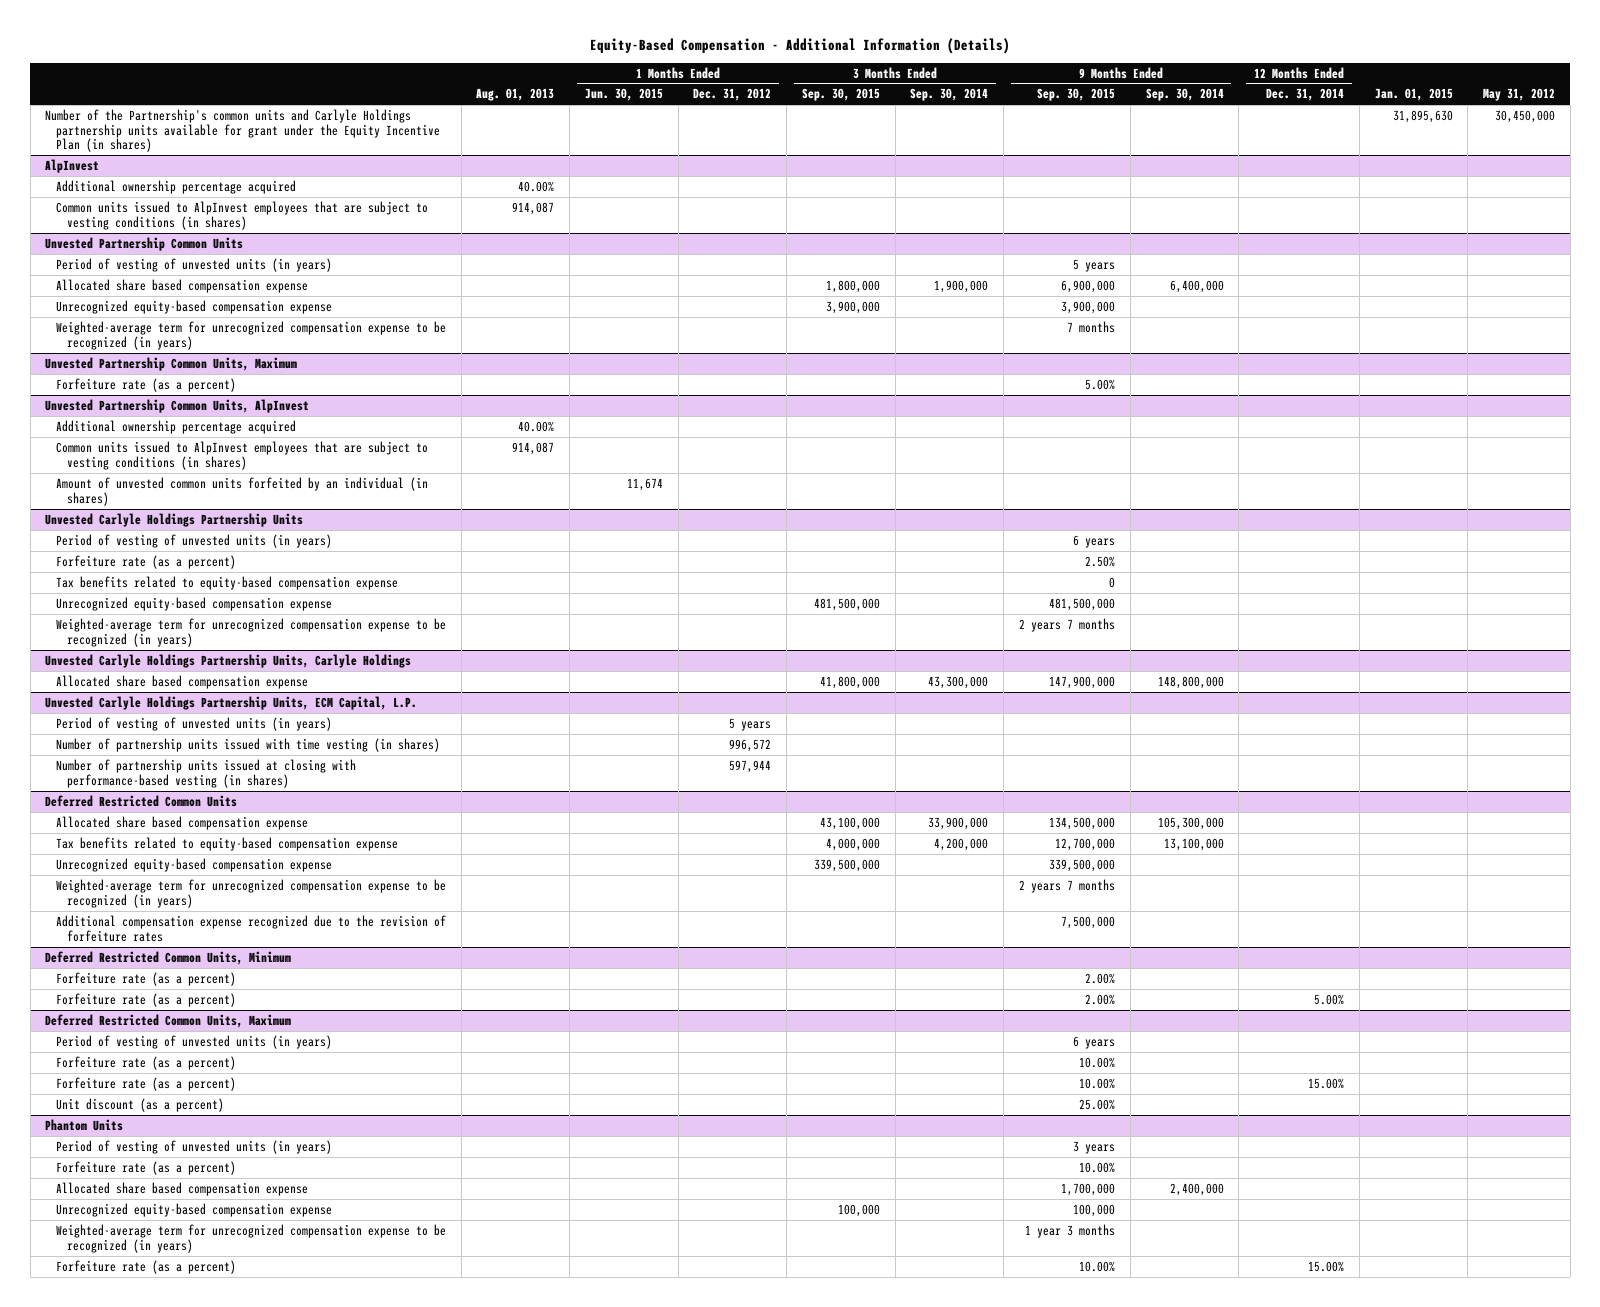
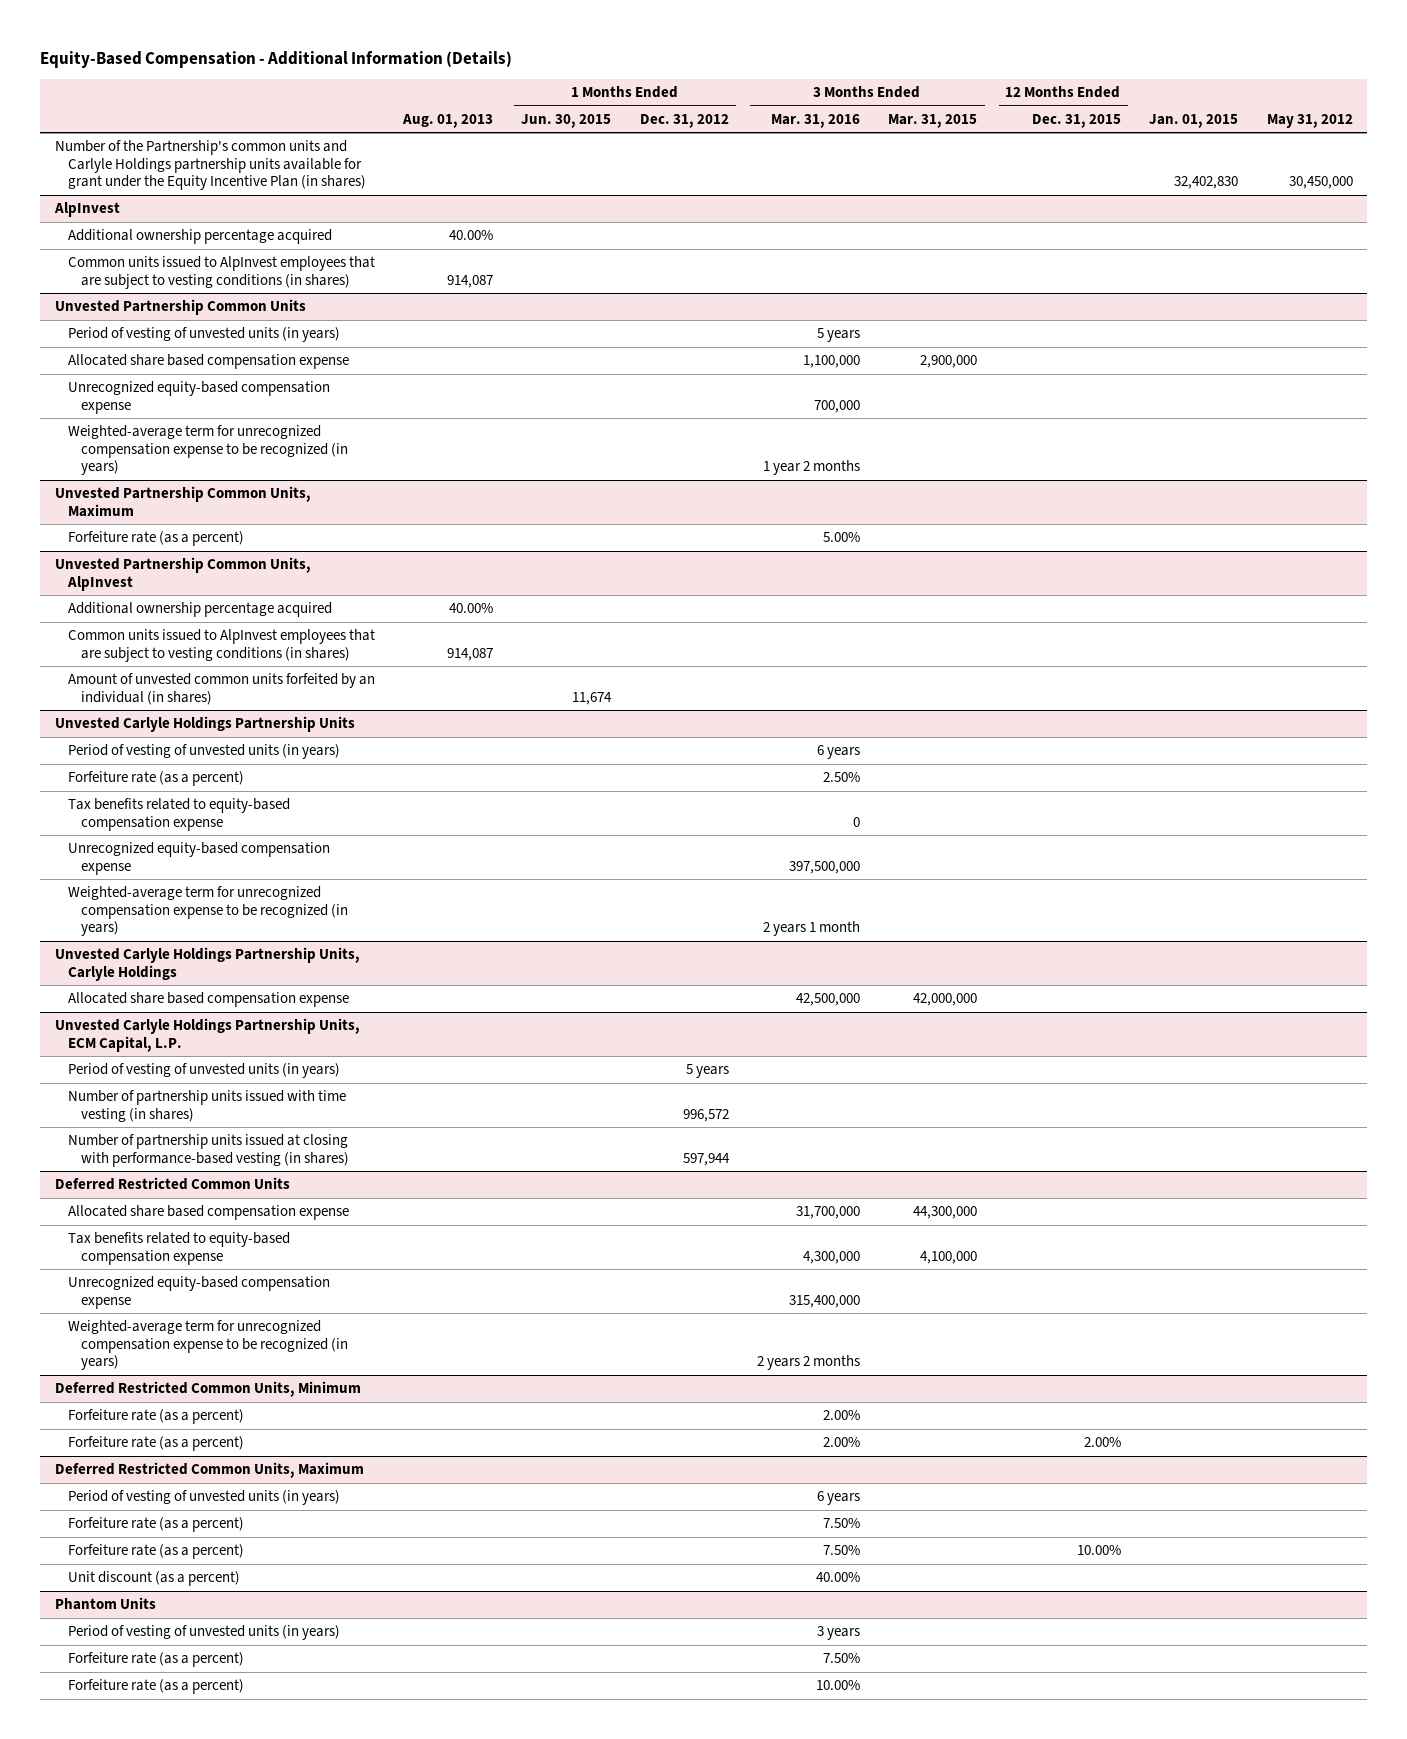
- | Aug. 01, 2013 | 1 Months Ended Jun. 30, 2015 | 1 Months Ended Dec. 31, 2012 | 3 Months Ended Sep. 30, 2015 | 3 Months Ended Sep. 30, 2014 | 9 Months Ended Sep. 30, 2015 | 9 Months Ended Sep. 30, 2014 | 12 Months Ended Dec. 31, 2014 | Jan. 01, 2015 | May 31, 2012
+ | Aug. 01, 2013 | 1 Months Ended Jun. 30, 2015 | 1 Months Ended Dec. 31, 2012 | 3 Months Ended Mar. 31, 2016 | 3 Months Ended Mar. 31, 2015 | 12 Months Ended Dec. 31, 2015 | Jan. 01, 2015 | May 31, 2012
- Number of the Partnership's common units and Carlyle Holdings partnership units available for grant under the Equity Incentive Plan (in shares) | | | | | | | | | 31,895,630 | 30,450,000
+ Number of the Partnership's common units and Carlyle Holdings partnership units available for grant under the Equity Incentive Plan (in shares) | | | | | | | 32,402,830 | 30,450,000
@ Deferred Restricted Common Units
- Additional compensation expense recognized due to the revision of forfeiture rates | | | | | | 7,500,000 | | | |
@ Phantom Units
- Allocated share based compensation expense | | | | | | 1,700,000 | 2,400,000 | | |
- Unrecognized equity-based compensation expense | | | | 100,000 | | 100,000 | | | |
- Weighted-average term for unrecognized compensation expense to be recognized (in years) | | | | | | 1 year 3 months | | | |

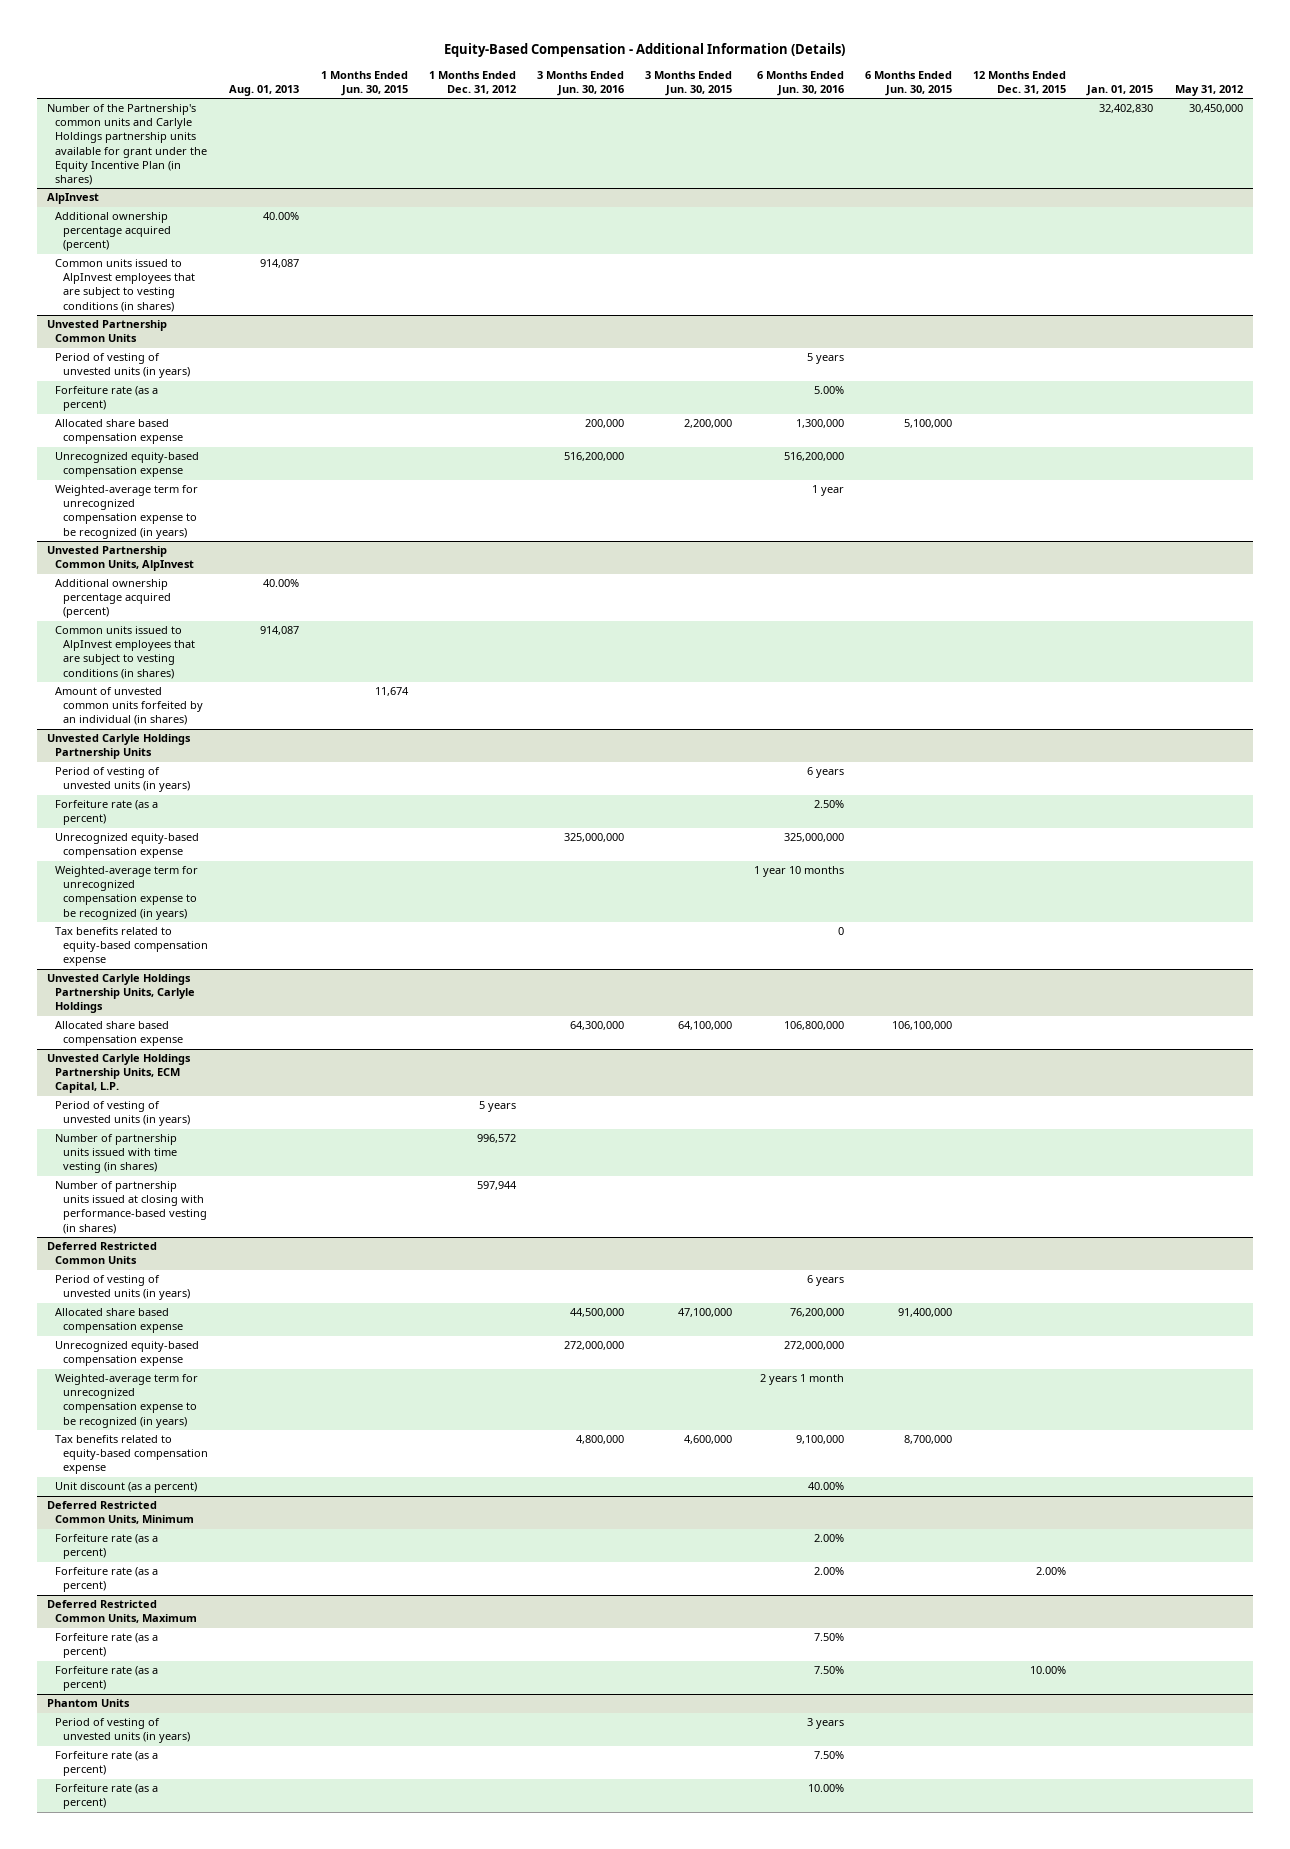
- | Aug. 01, 2013 | 1 Months Ended Jun. 30, 2015 | 1 Months Ended Dec. 31, 2012 | 3 Months Ended Mar. 31, 2016 | 3 Months Ended Mar. 31, 2015 | 12 Months Ended Dec. 31, 2015 | Jan. 01, 2015 | May 31, 2012
+ | Aug. 01, 2013 | 1 Months Ended Jun. 30, 2015 | 1 Months Ended Dec. 31, 2012 | 3 Months Ended Jun. 30, 2016 | 3 Months Ended Jun. 30, 2015 | 6 Months Ended Jun. 30, 2016 | 6 Months Ended Jun. 30, 2015 | 12 Months Ended Dec. 31, 2015 | Jan. 01, 2015 | May 31, 2012
@ AlpInvest
- Additional ownership percentage acquired | 40.00% | | | | | | |
+ Additional ownership percentage acquired (percent) | 40.00% | | | | | | | | |
@ Unvested Partnership Common Units
+ Forfeiture rate (as a percent) | | | | | | 5.00% | | | |
- Unvested Partnership Common Units, Maximum
- Forfeiture rate (as a percent) | | | | 5.00% | | | |
@ Unvested Partnership Common Units, AlpInvest
- Additional ownership percentage acquired | 40.00% | | | | | | |
+ Additional ownership percentage acquired (percent) | 40.00% | | | | | | | | |
@ Unvested Carlyle Holdings Partnership Units
moved down: Tax benefits related to equity-based compensation expense | | | | | | 0 | | | |
@ Deferred Restricted Common Units
+ Period of vesting of unvested units (in years) | | | | | | 6 years | | | |
moved down: Tax benefits related to equity-based compensation expense | | | | 4,800,000 | 4,600,000 | 9,100,000 | 8,700,000 | | |
+ Unit discount (as a percent) | | | | | | 40.00% | | | |
@ Deferred Restricted Common Units, Maximum
- Period of vesting of unvested units (in years) | | | | 6 years | | | |
- Unit discount (as a percent) | | | | 40.00% | | | |

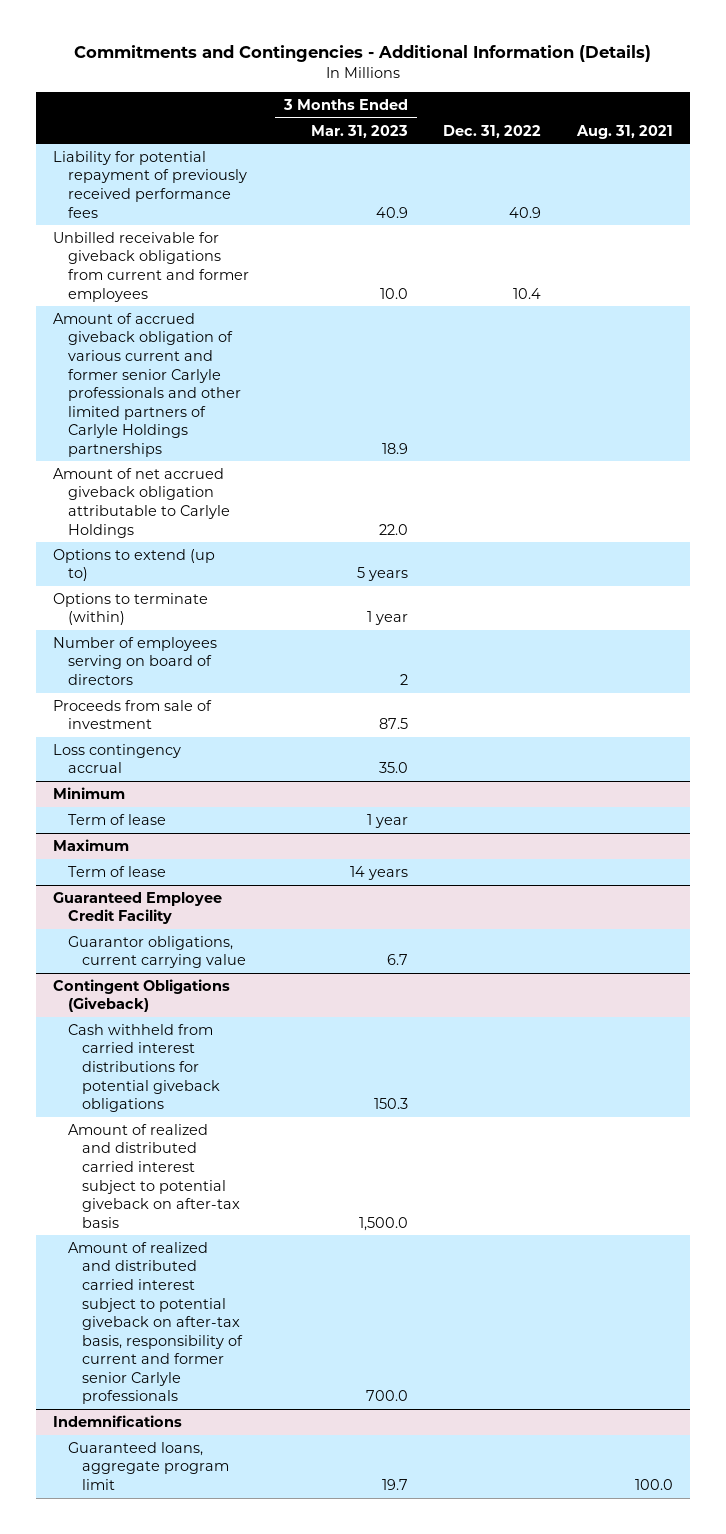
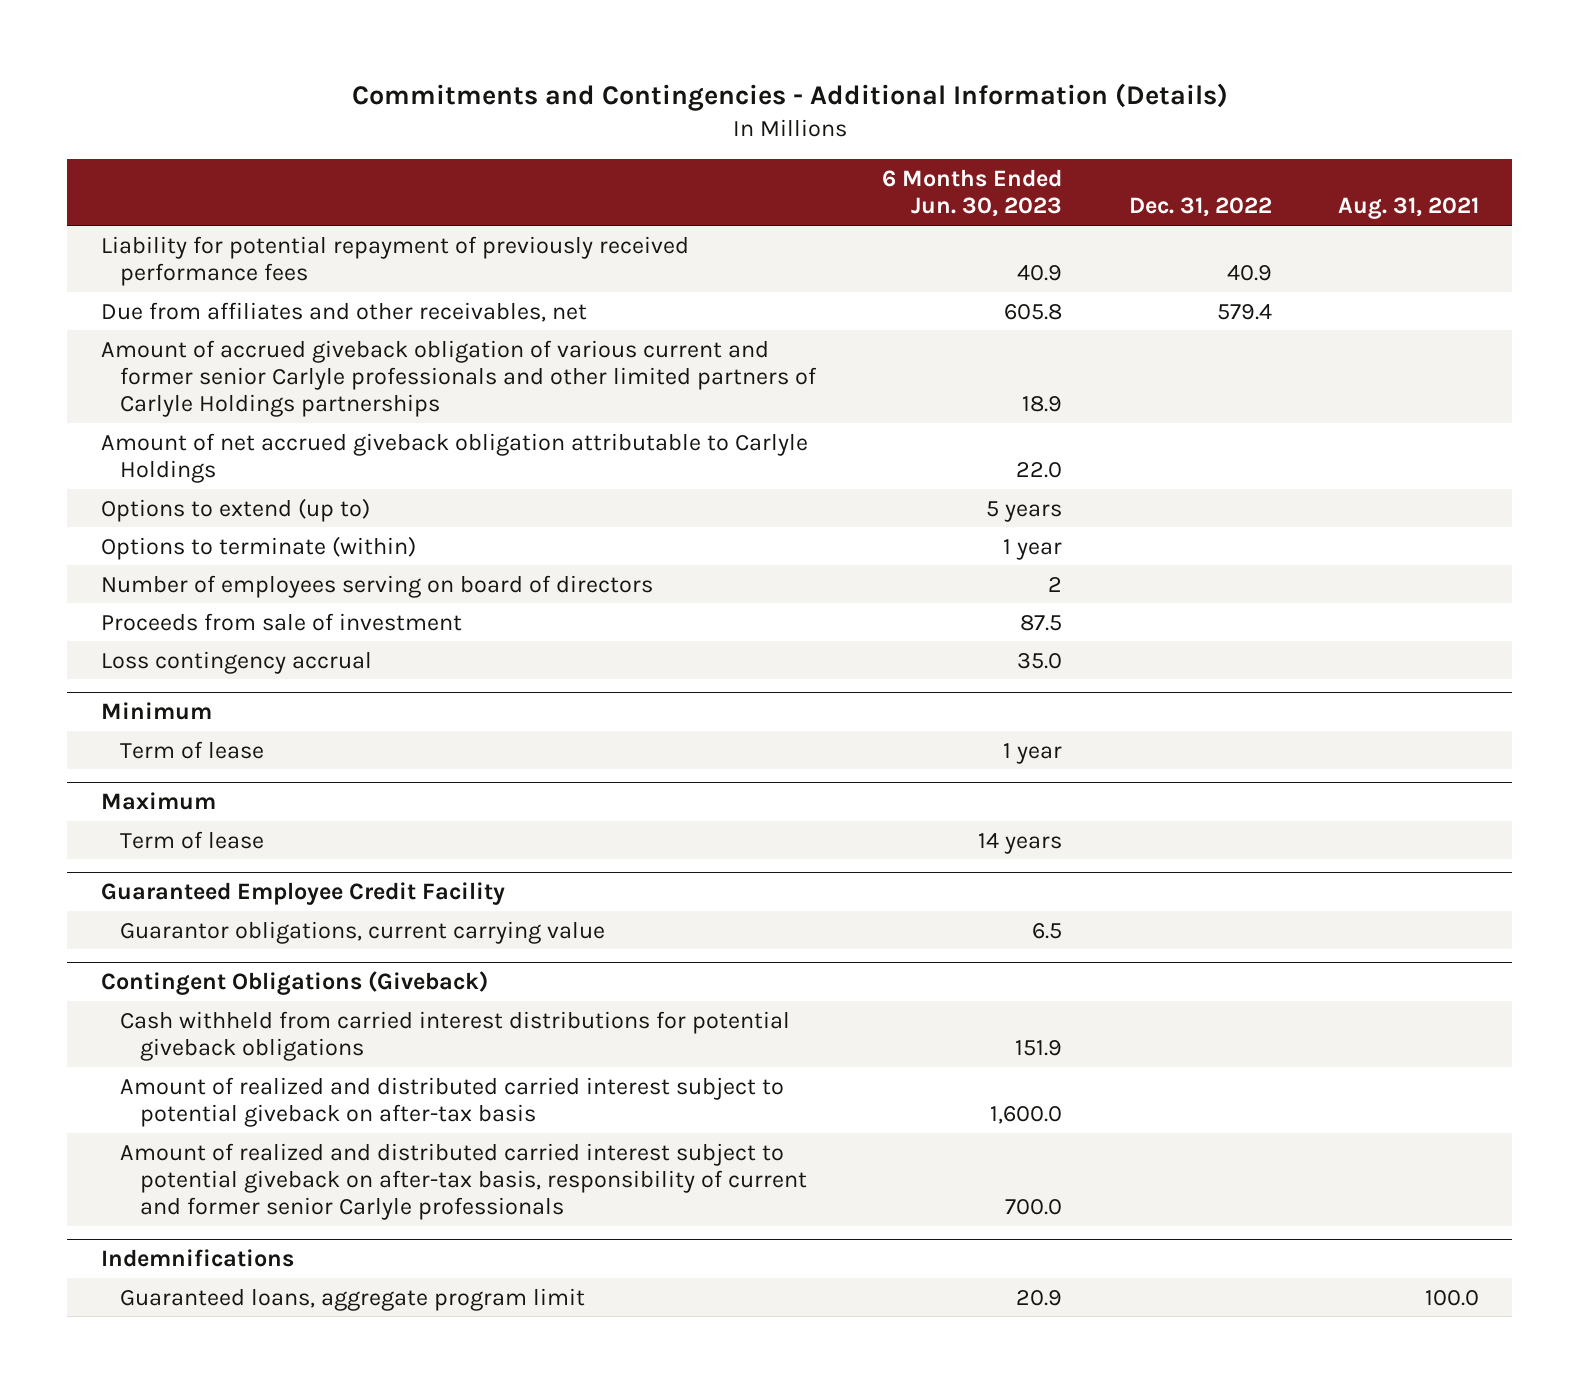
- | 3 Months Ended Mar. 31, 2023 | Dec. 31, 2022 | Aug. 31, 2021
+ | 6 Months Ended Jun. 30, 2023 | Dec. 31, 2022 | Aug. 31, 2021
- Unbilled receivable for giveback obligations from current and former employees | 10.0 | 10.4 |
+ Due from affiliates and other receivables, net | 605.8 | 579.4 |

